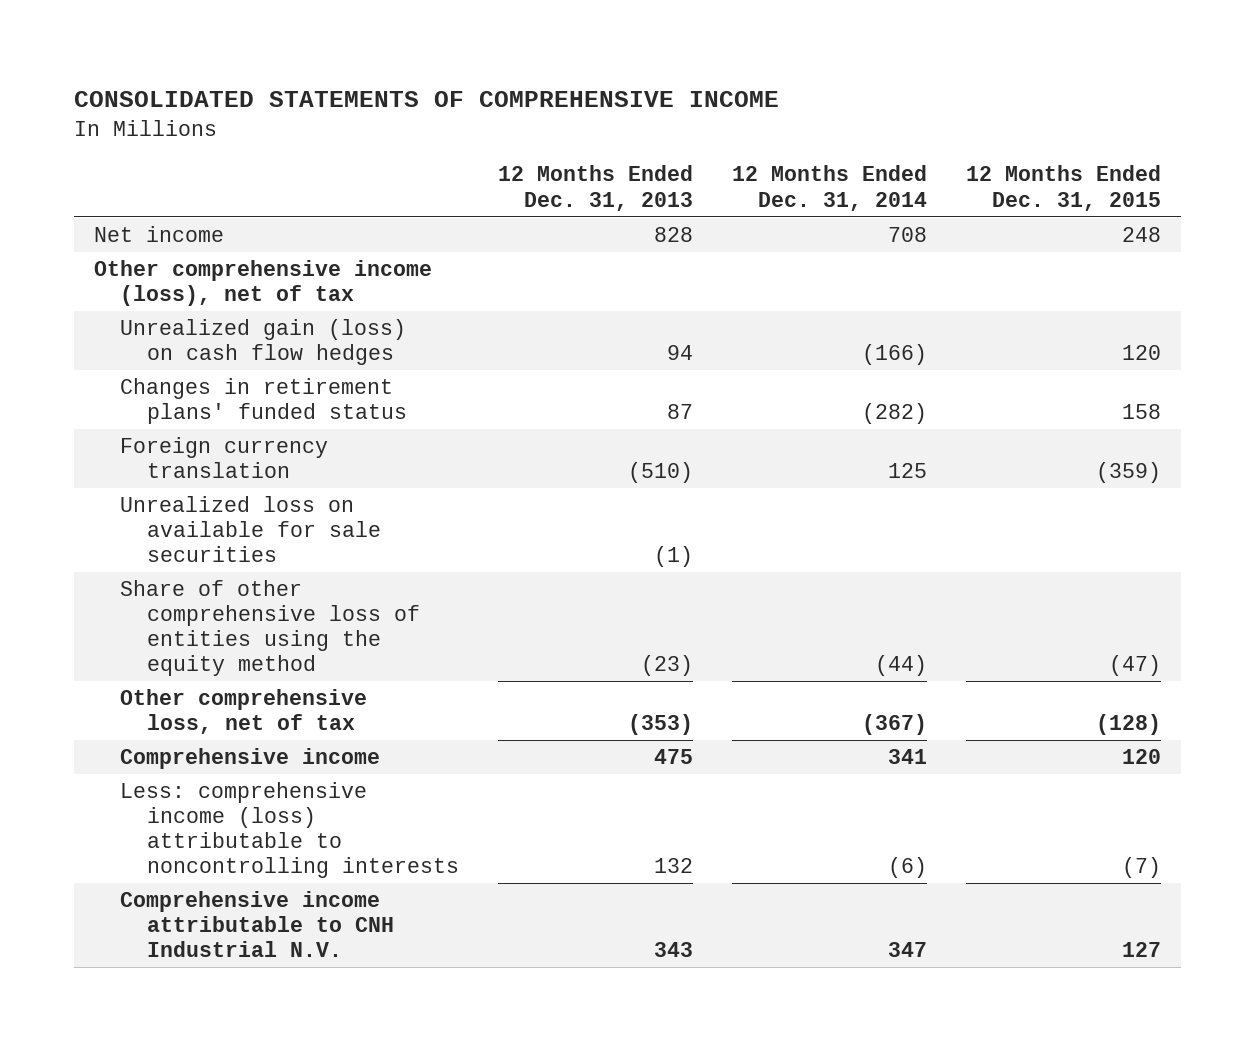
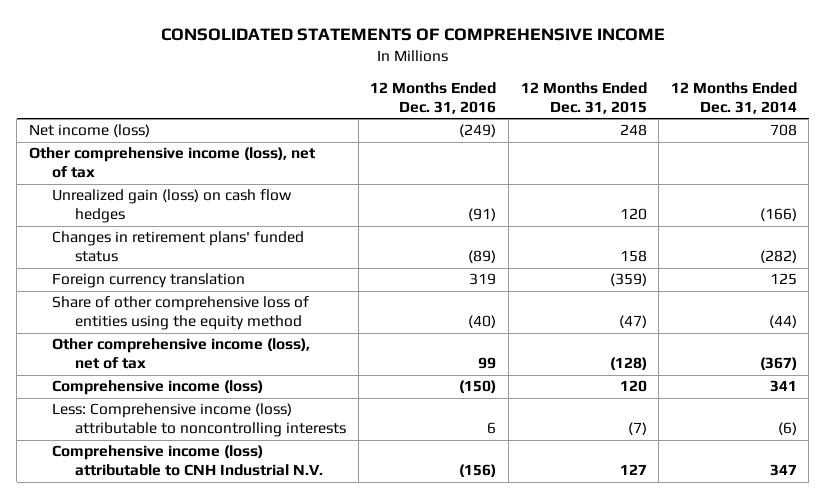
- | 12 Months Ended Dec. 31, 2013 | 12 Months Ended Dec. 31, 2014 | 12 Months Ended Dec. 31, 2015
+ | 12 Months Ended Dec. 31, 2016 | 12 Months Ended Dec. 31, 2015 | 12 Months Ended Dec. 31, 2014
- Net income | 828 | 708 | 248
+ Net income (loss) | (249) | 248 | 708
- Unrealized loss on available for sale securities | (1) | |
- Other comprehensive loss, net of tax | (353) | (367) | (128)
- Comprehensive income | 475 | 341 | 120
- Less: comprehensive income (loss) attributable to noncontrolling interests | 132 | (6) | (7)
- Comprehensive income attributable to CNH Industrial N.V. | 343 | 347 | 127
+ Other comprehensive income (loss), net of tax | 99 | (128) | (367)
+ Comprehensive income (loss) | (150) | 120 | 341
+ Less: Comprehensive income (loss) attributable to noncontrolling interests | 6 | (7) | (6)
+ Comprehensive income (loss) attributable to CNH Industrial N.V. | (156) | 127 | 347

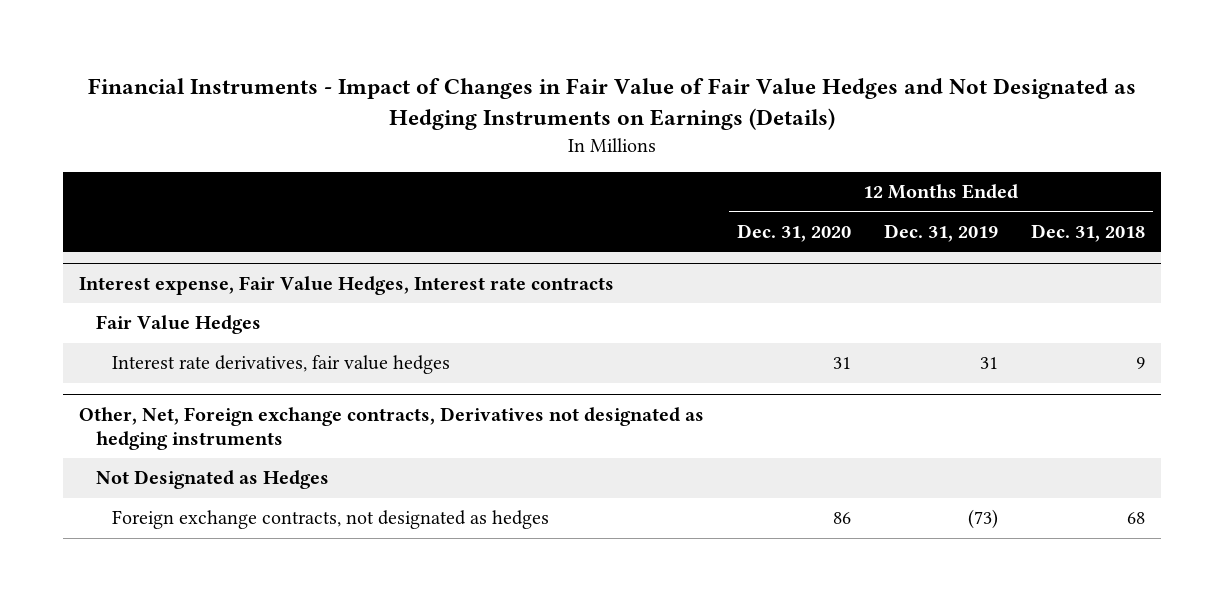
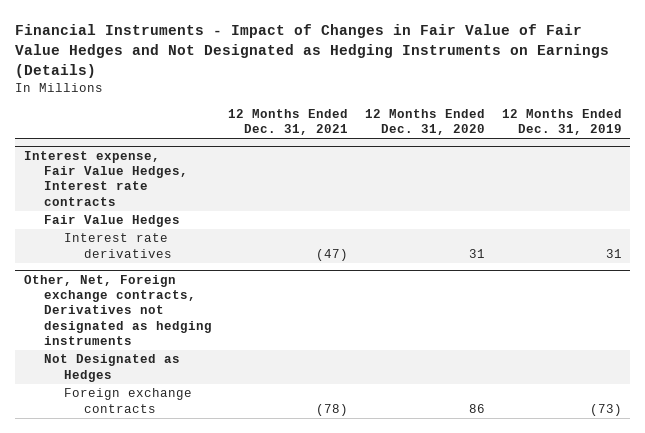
- | 12 Months Ended Dec. 31, 2020 | 12 Months Ended Dec. 31, 2019 | 12 Months Ended Dec. 31, 2018
+ | 12 Months Ended Dec. 31, 2021 | 12 Months Ended Dec. 31, 2020 | 12 Months Ended Dec. 31, 2019
@ Interest expense, Fair Value Hedges, Interest rate contracts
- Interest rate derivatives, fair value hedges | 31 | 31 | 9
+ Interest rate derivatives | (47) | 31 | 31
@ Other, Net, Foreign exchange contracts, Derivatives not designated as hedging instruments
- Foreign exchange contracts, not designated as hedges | 86 | (73) | 68
+ Foreign exchange contracts | (78) | 86 | (73)

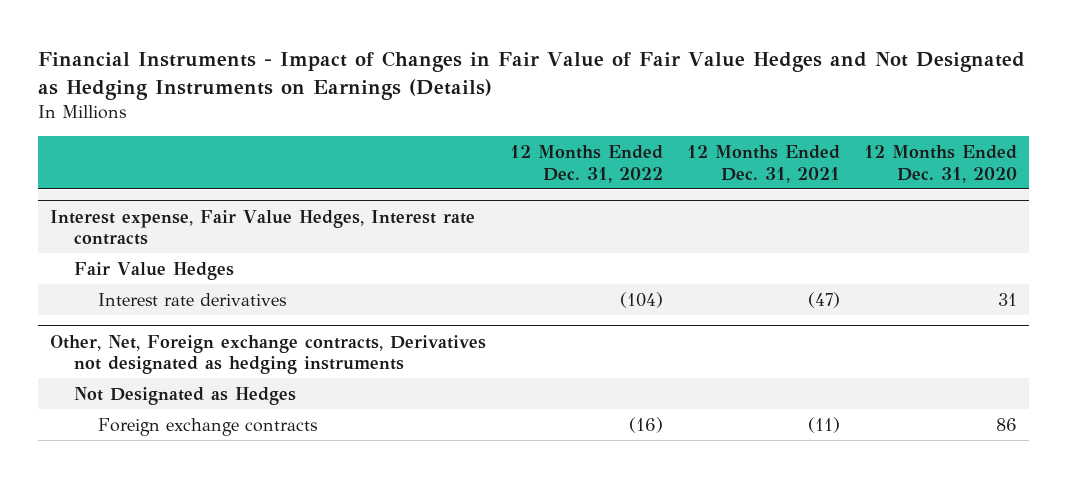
- | 12 Months Ended Dec. 31, 2021 | 12 Months Ended Dec. 31, 2020 | 12 Months Ended Dec. 31, 2019
+ | 12 Months Ended Dec. 31, 2022 | 12 Months Ended Dec. 31, 2021 | 12 Months Ended Dec. 31, 2020
@ Other, Net, Foreign exchange contracts, Derivatives not designated as hedging instruments
- Foreign exchange contracts | (78) | 86 | (73)
+ Foreign exchange contracts | (16) | (11) | 86

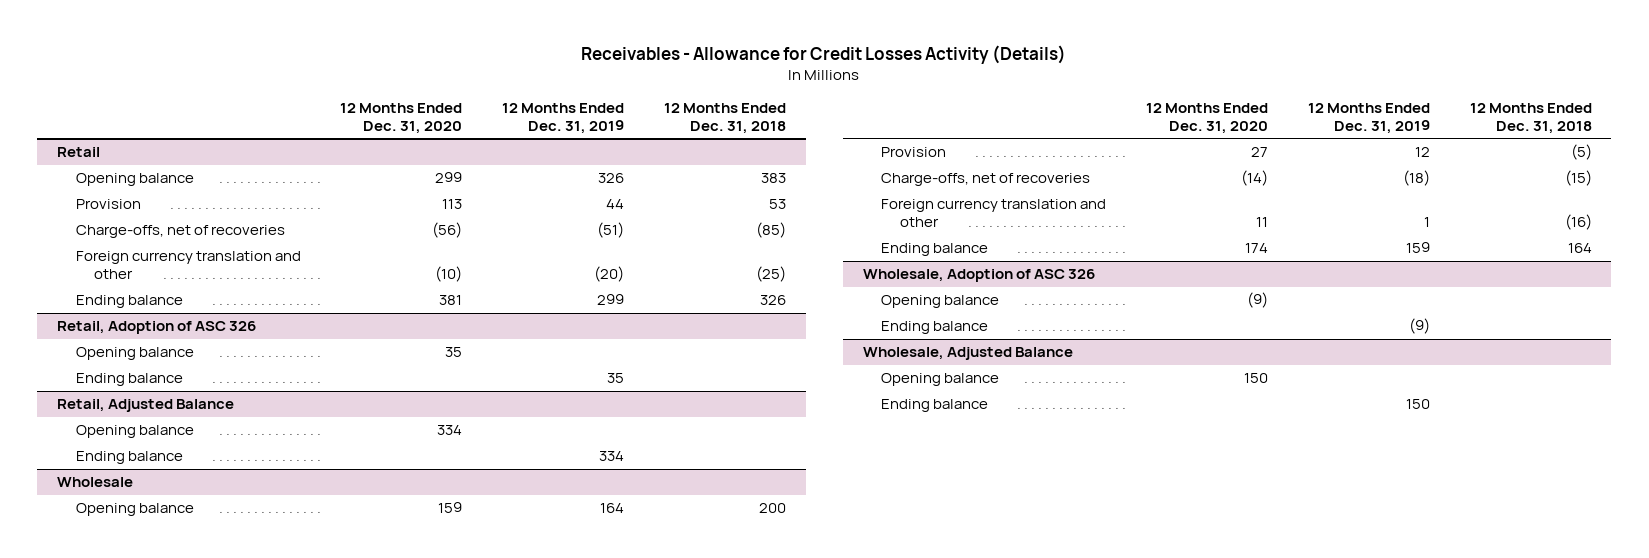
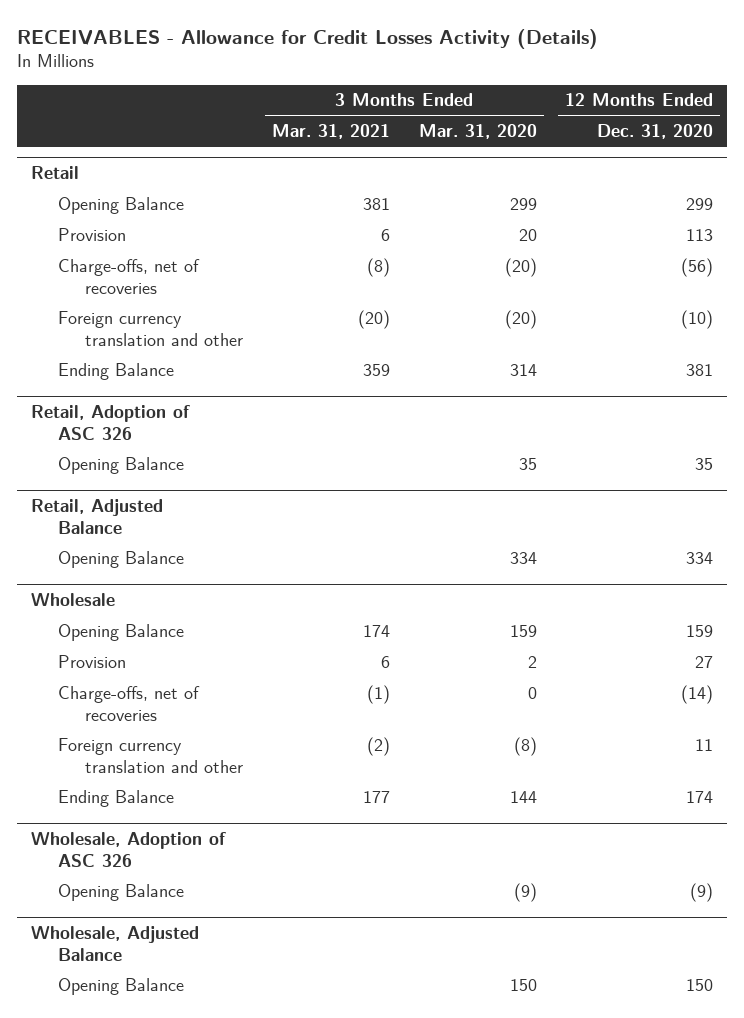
- Receivables - Allowance for Credit Losses Activity (Details)
+ RECEIVABLES - Allowance for Credit Losses Activity (Details)
- | 12 Months Ended Dec. 31, 2020 | 12 Months Ended Dec. 31, 2019 | 12 Months Ended Dec. 31, 2018
+ | 3 Months Ended Mar. 31, 2021 | 3 Months Ended Mar. 31, 2020 | 12 Months Ended Dec. 31, 2020
@ Retail
- Opening balance | 299 | 326 | 383
+ Opening Balance | 381 | 299 | 299
- Ending balance | 381 | 299 | 326
+ Ending Balance | 359 | 314 | 381
@ Retail, Adoption of ASC 326
- Opening balance | 35 | |
- Ending balance | | 35 |
+ Opening Balance | | 35 | 35
@ Retail, Adjusted Balance
- Opening balance | 334 | |
- Ending balance | | 334 |
+ Opening Balance | | 334 | 334
@ Wholesale
- Opening balance | 159 | 164 | 200
+ Opening Balance | 174 | 159 | 159
- Ending balance | 174 | 159 | 164
+ Ending Balance | 177 | 144 | 174
@ Wholesale, Adoption of ASC 326
- Opening balance | (9) | |
- Ending balance | | (9) |
+ Opening Balance | | (9) | (9)
@ Wholesale, Adjusted Balance
- Opening balance | 150 | |
- Ending balance | | 150 |
+ Opening Balance | | 150 | 150

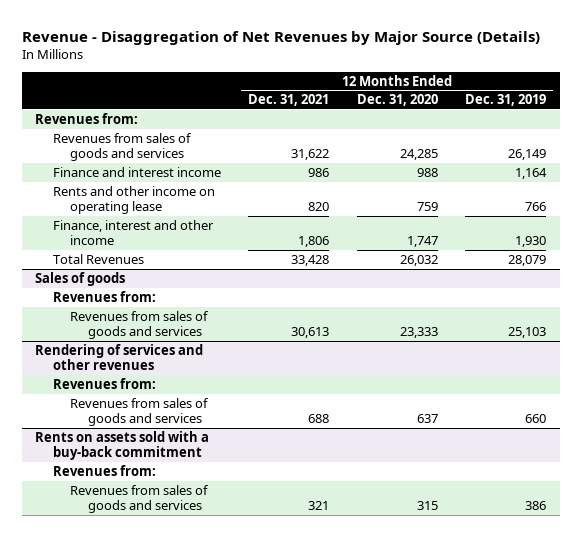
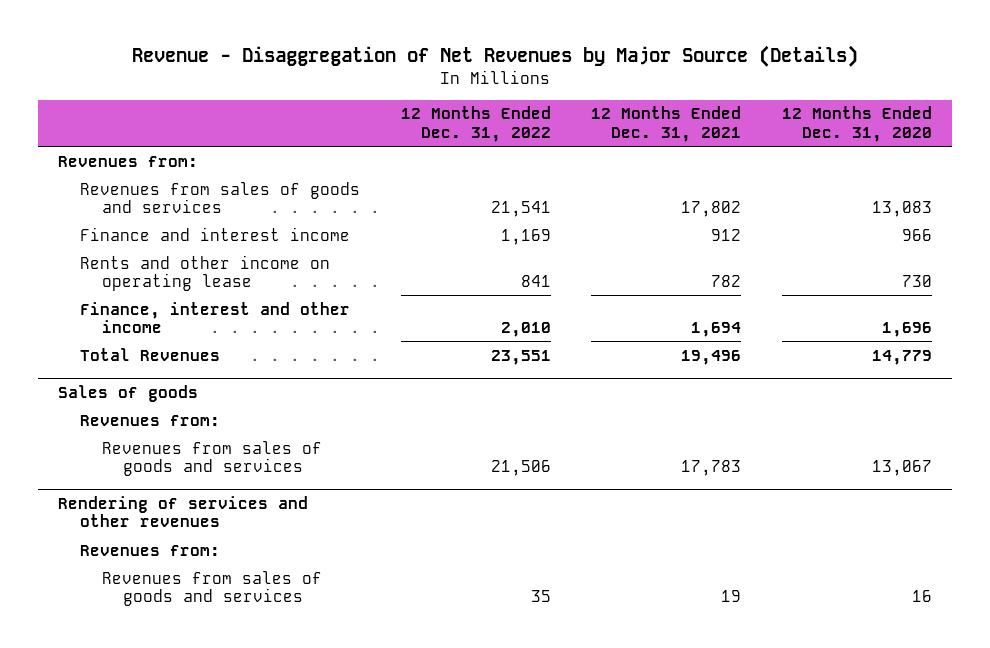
- | 12 Months Ended Dec. 31, 2021 | 12 Months Ended Dec. 31, 2020 | 12 Months Ended Dec. 31, 2019
+ | 12 Months Ended Dec. 31, 2022 | 12 Months Ended Dec. 31, 2021 | 12 Months Ended Dec. 31, 2020
- Revenues from sales of goods and services | 31,622 | 24,285 | 26,149
- Finance and interest income | 986 | 988 | 1,164
- Rents and other income on operating lease | 820 | 759 | 766
- Finance, interest and other income | 1,806 | 1,747 | 1,930
- Total Revenues | 33,428 | 26,032 | 28,079
+ Revenues from sales of goods and services | 21,541 | 17,802 | 13,083
+ Finance and interest income | 1,169 | 912 | 966
+ Rents and other income on operating lease | 841 | 782 | 730
+ Finance, interest and other income | 2,010 | 1,694 | 1,696
+ Total Revenues | 23,551 | 19,496 | 14,779
@ Sales of goods
- Revenues from sales of goods and services | 30,613 | 23,333 | 25,103
+ Revenues from sales of goods and services | 21,506 | 17,783 | 13,067
@ Rendering of services and other revenues
- Revenues from sales of goods and services | 688 | 637 | 660
- Rents on assets sold with a buy-back commitment
- Revenues from:
- Revenues from sales of goods and services | 321 | 315 | 386
@ Rendering of services and other revenues
+ Revenues from sales of goods and services | 35 | 19 | 16

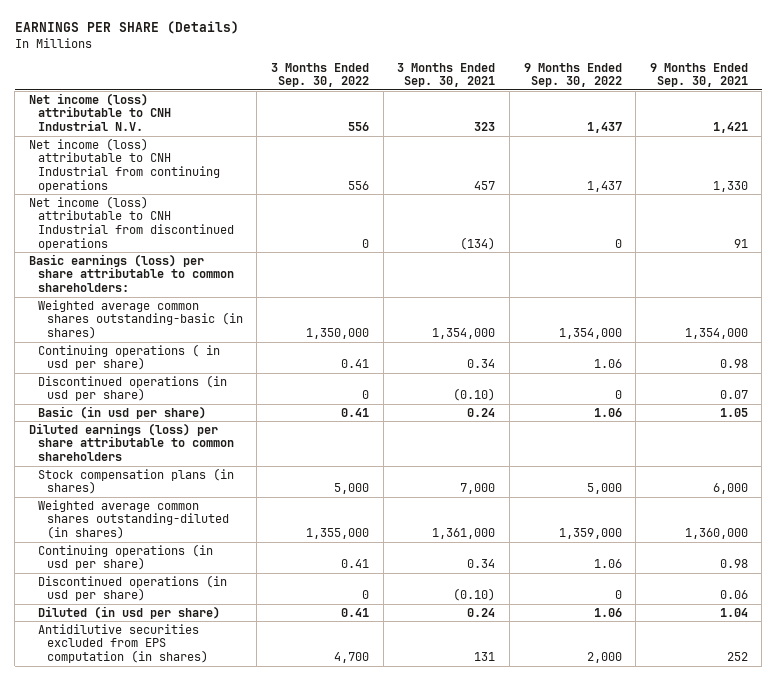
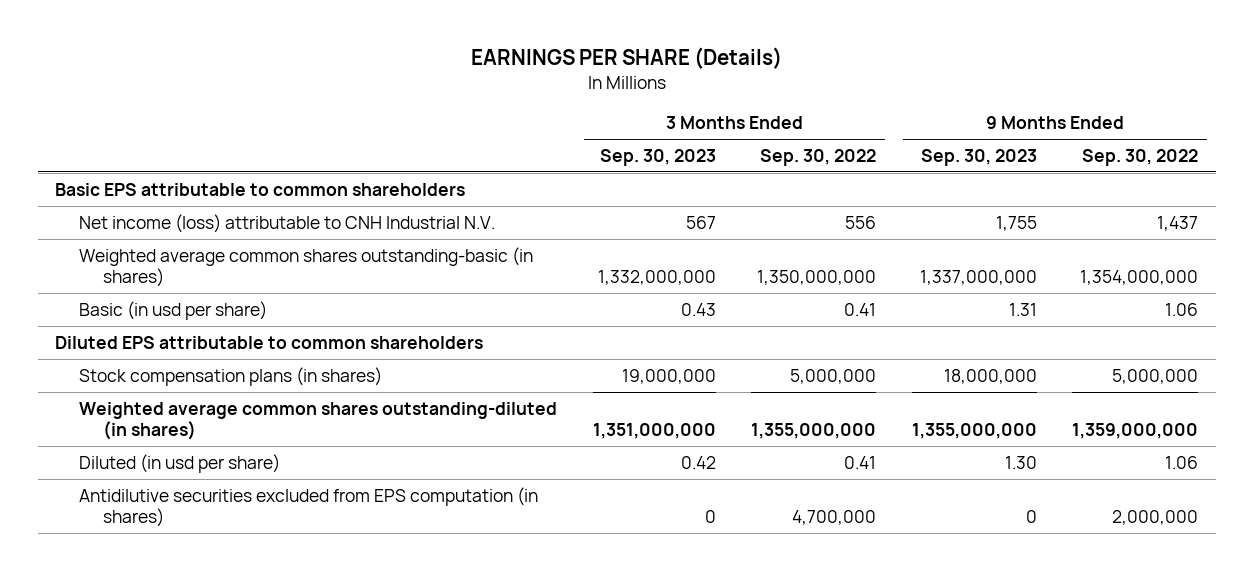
- | 3 Months Ended Sep. 30, 2022 | 3 Months Ended Sep. 30, 2021 | 9 Months Ended Sep. 30, 2022 | 9 Months Ended Sep. 30, 2021
+ | 3 Months Ended Sep. 30, 2023 | 3 Months Ended Sep. 30, 2022 | 9 Months Ended Sep. 30, 2023 | 9 Months Ended Sep. 30, 2022
+ Basic EPS attributable to common shareholders
- Net income (loss) attributable to CNH Industrial from continuing operations | 556 | 457 | 1,437 | 1,330
- Net income (loss) attributable to CNH Industrial from discontinued operations | 0 | (134) | 0 | 91
- Basic earnings (loss) per share attributable to common shareholders:
- Weighted average common shares outstanding-basic (in shares) | 1,350,000 | 1,354,000 | 1,354,000 | 1,354,000
- Continuing operations ( in usd per share) | 0.41 | 0.34 | 1.06 | 0.98
- Discontinued operations (in usd per share) | 0 | (0.10) | 0 | 0.07
+ Weighted average common shares outstanding-basic (in shares) | 1,332,000,000 | 1,350,000,000 | 1,337,000,000 | 1,354,000,000
- Diluted earnings (loss) per share attributable to common shareholders
- Stock compensation plans (in shares) | 5,000 | 7,000 | 5,000 | 6,000
- Weighted average common shares outstanding-diluted (in shares) | 1,355,000 | 1,361,000 | 1,359,000 | 1,360,000
- Continuing operations (in usd per share) | 0.41 | 0.34 | 1.06 | 0.98
- Discontinued operations (in usd per share) | 0 | (0.10) | 0 | 0.06
+ Diluted EPS attributable to common shareholders
+ Stock compensation plans (in shares) | 19,000,000 | 5,000,000 | 18,000,000 | 5,000,000
+ Weighted average common shares outstanding-diluted (in shares) | 1,351,000,000 | 1,355,000,000 | 1,355,000,000 | 1,359,000,000
- Antidilutive securities excluded from EPS computation (in shares) | 4,700 | 131 | 2,000 | 252
+ Antidilutive securities excluded from EPS computation (in shares) | 0 | 4,700,000 | 0 | 2,000,000

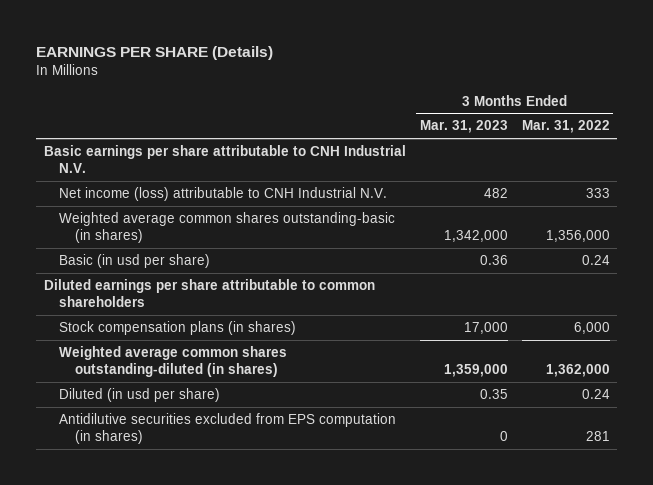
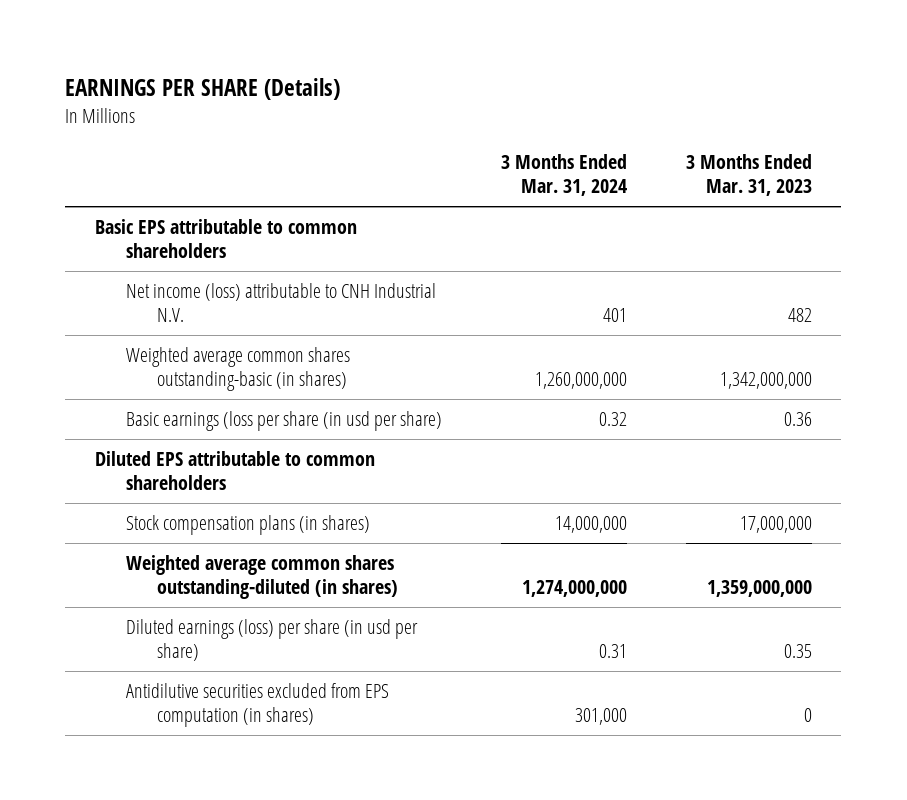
- | 3 Months Ended Mar. 31, 2023 | 3 Months Ended Mar. 31, 2022
+ | 3 Months Ended Mar. 31, 2024 | 3 Months Ended Mar. 31, 2023
- Basic earnings per share attributable to CNH Industrial N.V.
+ Basic EPS attributable to common shareholders
- Weighted average common shares outstanding-basic (in shares) | 1,342,000 | 1,356,000
- Basic (in usd per share) | 0.36 | 0.24
- Diluted earnings per share attributable to common shareholders
- Stock compensation plans (in shares) | 17,000 | 6,000
- Weighted average common shares outstanding-diluted (in shares) | 1,359,000 | 1,362,000
- Diluted (in usd per share) | 0.35 | 0.24
+ Weighted average common shares outstanding-basic (in shares) | 1,260,000,000 | 1,342,000,000
+ Basic earnings (loss per share (in usd per share) | 0.32 | 0.36
+ Diluted EPS attributable to common shareholders
+ Stock compensation plans (in shares) | 14,000,000 | 17,000,000
+ Weighted average common shares outstanding-diluted (in shares) | 1,274,000,000 | 1,359,000,000
+ Diluted earnings (loss) per share (in usd per share) | 0.31 | 0.35

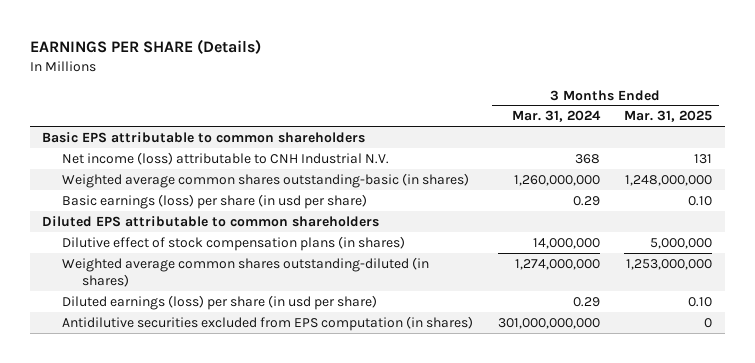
- | 3 Months Ended Mar. 31, 2024 | 3 Months Ended Mar. 31, 2023
+ | 3 Months Ended Mar. 31, 2024 | 3 Months Ended Mar. 31, 2025
- Net income (loss) attributable to CNH Industrial N.V. | 401 | 482
+ Net income (loss) attributable to CNH Industrial N.V. | 368 | 131
- Basic earnings (loss per share (in usd per share) | 0.32 | 0.36
+ Basic earnings (loss) per share (in usd per share) | 0.29 | 0.10
- Stock compensation plans (in shares) | 14,000,000 | 17,000,000
+ Dilutive effect of stock compensation plans (in shares) | 14,000,000 | 5,000,000
- Diluted earnings (loss) per share (in usd per share) | 0.31 | 0.35
- Antidilutive securities excluded from EPS computation (in shares) | 301,000 | 0
+ Diluted earnings (loss) per share (in usd per share) | 0.29 | 0.10
+ Antidilutive securities excluded from EPS computation (in shares) | 301,000,000,000 | 0

